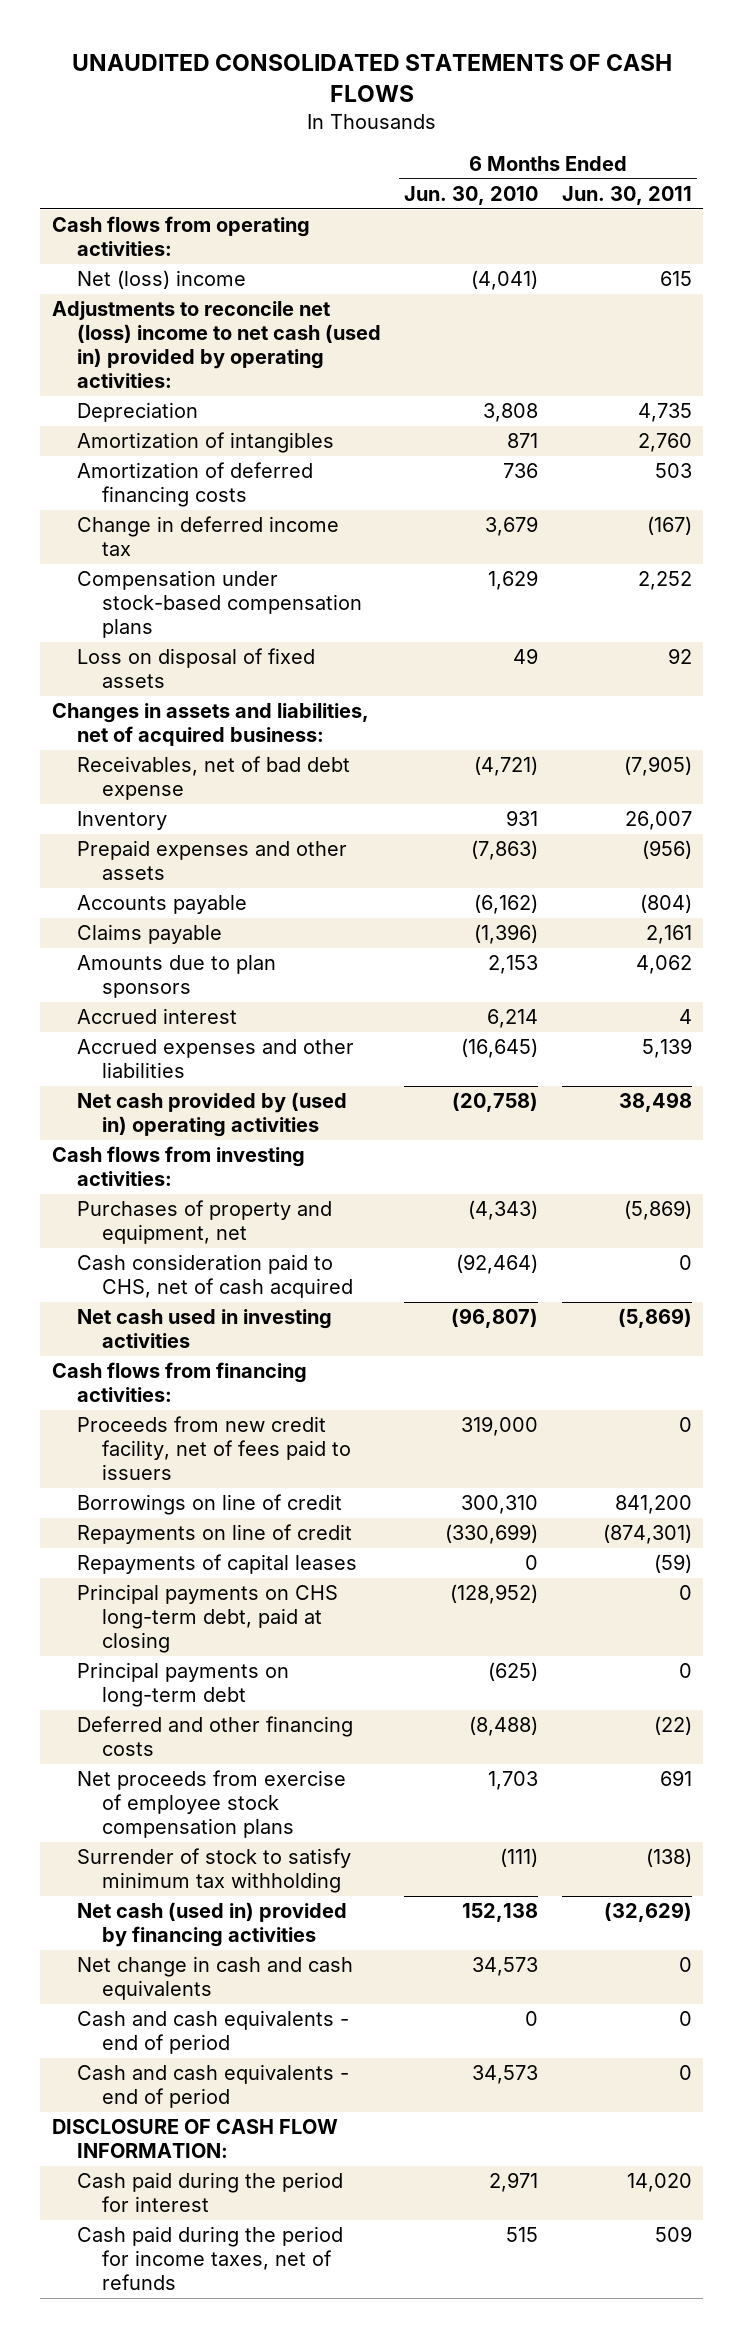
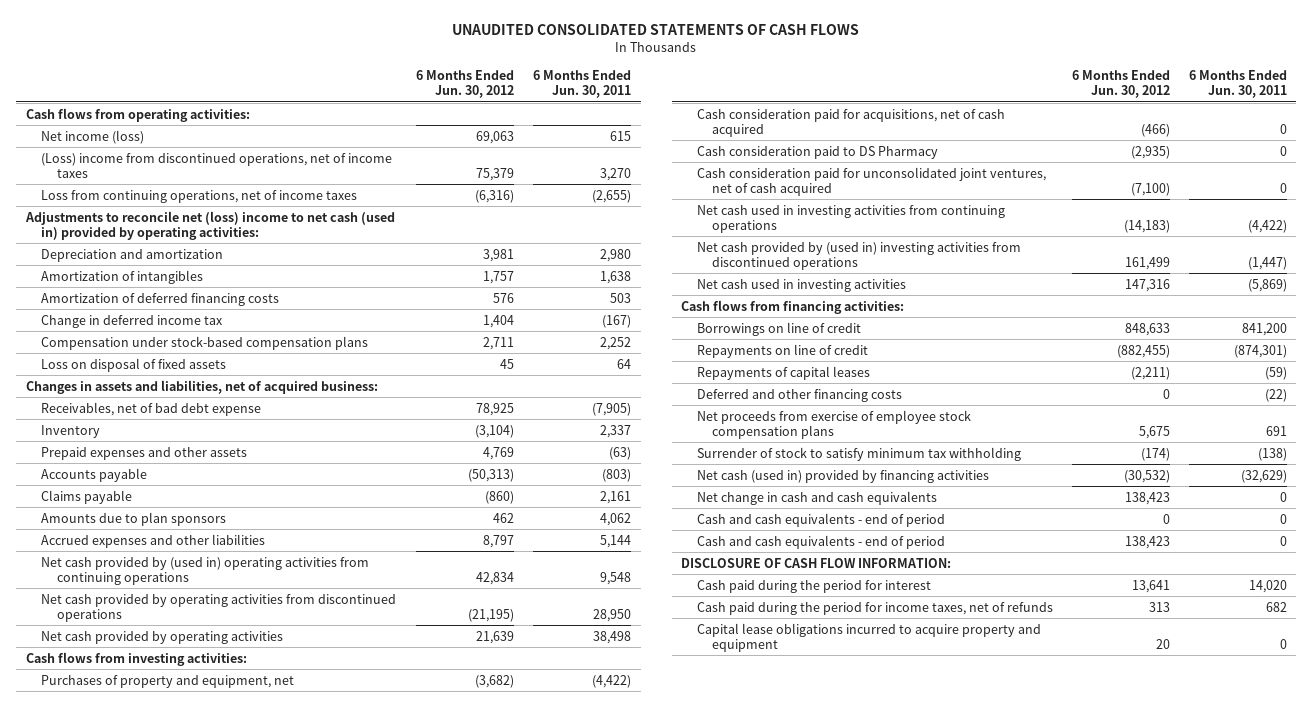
- | 6 Months Ended Jun. 30, 2010 | 6 Months Ended Jun. 30, 2011
+ | 6 Months Ended Jun. 30, 2012 | 6 Months Ended Jun. 30, 2011
- Net (loss) income | (4,041) | 615
+ Net income (loss) | 69,063 | 615
+ (Loss) income from discontinued operations, net of income taxes | 75,379 | 3,270
+ Loss from continuing operations, net of income taxes | (6,316) | (2,655)
- Depreciation | 3,808 | 4,735
- Amortization of intangibles | 871 | 2,760
+ Depreciation and amortization | 3,981 | 2,980
+ Amortization of intangibles | 1,757 | 1,638
- Loss on disposal of fixed assets | 49 | 92
+ Loss on disposal of fixed assets | 45 | 64
- Inventory | 931 | 26,007
- Prepaid expenses and other assets | (7,863) | (956)
- Accounts payable | (6,162) | (804)
+ Inventory | (3,104) | 2,337
+ Prepaid expenses and other assets | 4,769 | (63)
+ Accounts payable | (50,313) | (803)
- Accrued interest | 6,214 | 4
- Accrued expenses and other liabilities | (16,645) | 5,139
- Net cash provided by (used in) operating activities | (20,758) | 38,498
+ Accrued expenses and other liabilities | 8,797 | 5,144
+ Net cash provided by (used in) operating activities from continuing operations | 42,834 | 9,548
+ Net cash provided by operating activities from discontinued operations | (21,195) | 28,950
+ Net cash provided by operating activities | 21,639 | 38,498
- Purchases of property and equipment, net | (4,343) | (5,869)
- Cash consideration paid to CHS, net of cash acquired | (92,464) | 0
+ Purchases of property and equipment, net | (3,682) | (4,422)
+ Cash consideration paid for acquisitions, net of cash acquired | (466) | 0
+ Cash consideration paid to DS Pharmacy | (2,935) | 0
+ Cash consideration paid for unconsolidated joint ventures, net of cash acquired | (7,100) | 0
+ Net cash used in investing activities from continuing operations | (14,183) | (4,422)
+ Net cash provided by (used in) investing activities from discontinued operations | 161,499 | (1,447)
- Proceeds from new credit facility, net of fees paid to issuers | 319,000 | 0
- Principal payments on CHS long-term debt, paid at closing | (128,952) | 0
- Principal payments on long-term debt | (625) | 0
- Cash paid during the period for income taxes, net of refunds | 515 | 509
+ Cash paid during the period for income taxes, net of refunds | 313 | 682
+ Capital lease obligations incurred to acquire property and equipment | 20 | 0

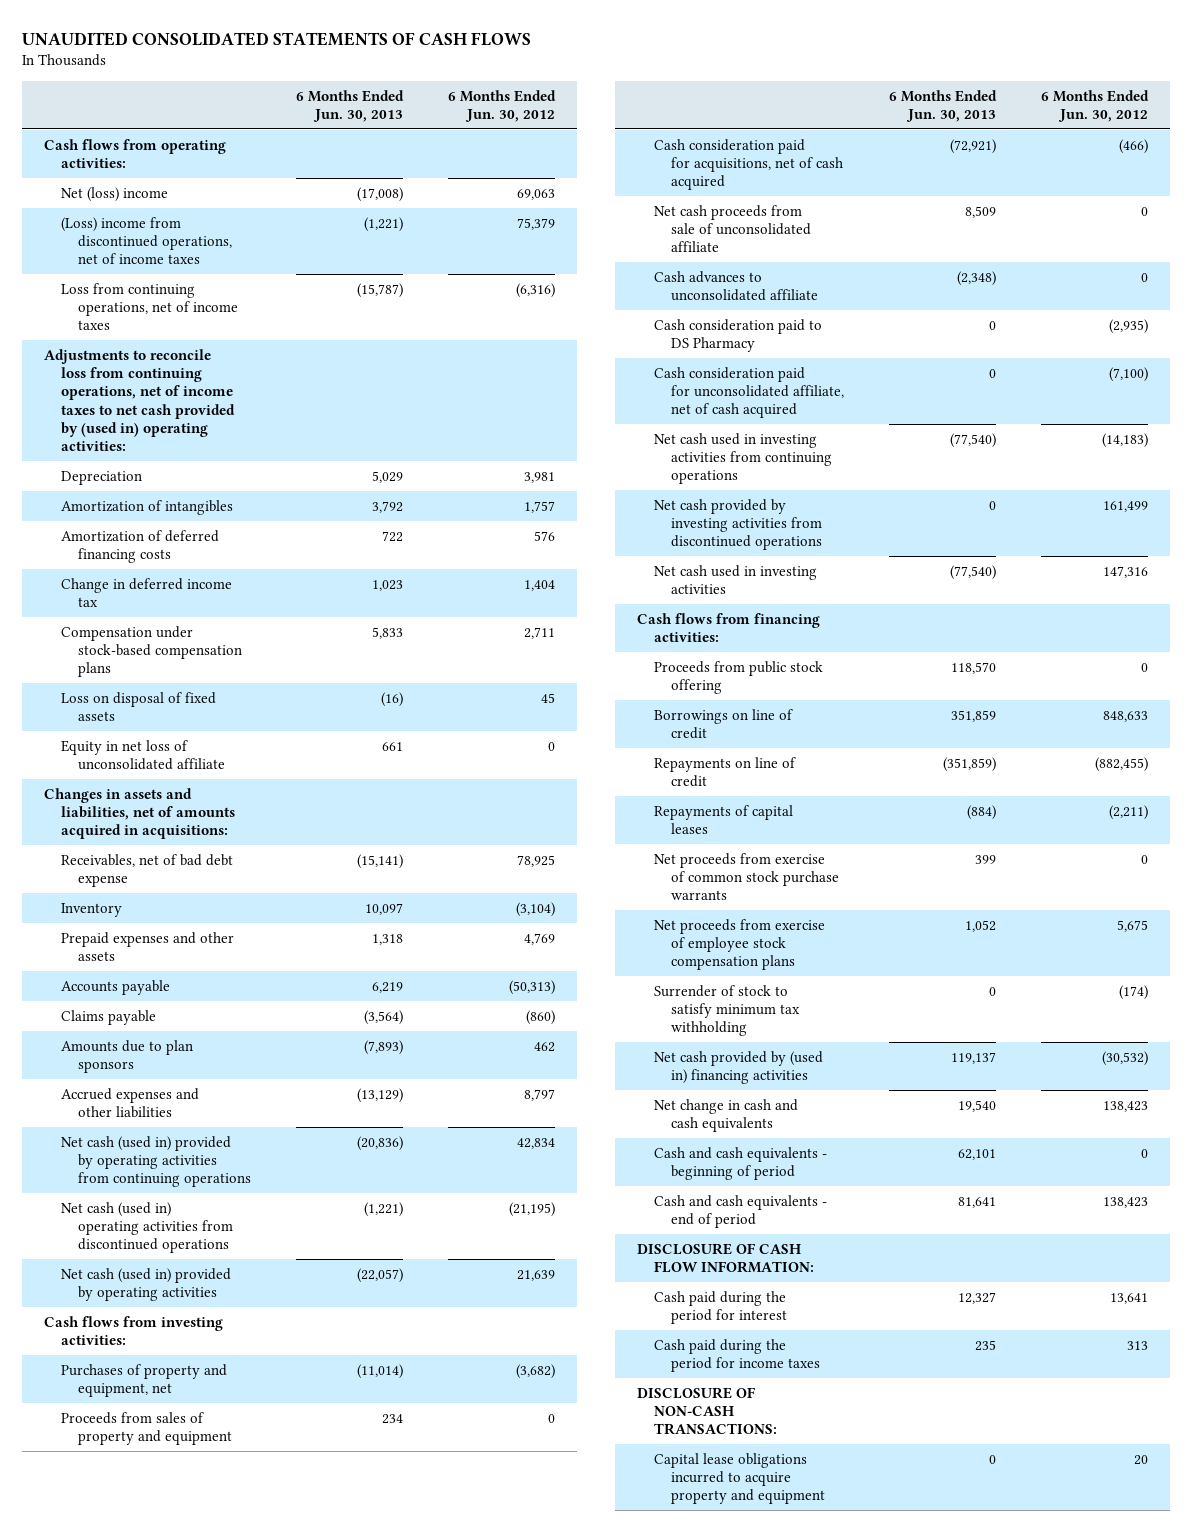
- | 6 Months Ended Jun. 30, 2012 | 6 Months Ended Jun. 30, 2011
+ | 6 Months Ended Jun. 30, 2013 | 6 Months Ended Jun. 30, 2012
- Net income (loss) | 69,063 | 615
+ Net (loss) income | (17,008) | 69,063
- Adjustments to reconcile net (loss) income to net cash (used in) provided by operating activities:
- Depreciation and amortization | 3,981 | 2,980
+ Adjustments to reconcile loss from continuing operations, net of income taxes to net cash provided by (used in) operating activities:
+ Depreciation | 5,029 | 3,981
- Changes in assets and liabilities, net of acquired business:
+ Equity in net loss of unconsolidated affiliate | 661 | 0
+ Changes in assets and liabilities, net of amounts acquired in acquisitions:
- Net cash provided by (used in) operating activities from continuing operations | 42,834 | 9,548
- Net cash provided by operating activities from discontinued operations | (21,195) | 28,950
- Net cash provided by operating activities | 21,639 | 38,498
+ Net cash (used in) provided by operating activities from continuing operations | (20,836) | 42,834
+ Net cash (used in) operating activities from discontinued operations | (1,221) | (21,195)
+ Net cash (used in) provided by operating activities | (22,057) | 21,639
+ Proceeds from sales of property and equipment | 234 | 0
+ Net cash proceeds from sale of unconsolidated affiliate | 8,509 | 0
+ Cash advances to unconsolidated affiliate | (2,348) | 0
- Cash consideration paid for unconsolidated joint ventures, net of cash acquired | (7,100) | 0
+ Cash consideration paid for unconsolidated affiliate, net of cash acquired | 0 | (7,100)
- Net cash provided by (used in) investing activities from discontinued operations | 161,499 | (1,447)
+ Net cash provided by investing activities from discontinued operations | 0 | 161,499
+ Proceeds from public stock offering | 118,570 | 0
- Deferred and other financing costs | 0 | (22)
+ Net proceeds from exercise of common stock purchase warrants | 399 | 0
- Net cash (used in) provided by financing activities | (30,532) | (32,629)
+ Net cash provided by (used in) financing activities | 119,137 | (30,532)
- Cash and cash equivalents - end of period | 0 | 0
+ Cash and cash equivalents - beginning of period | 62,101 | 0
- Cash paid during the period for income taxes, net of refunds | 313 | 682
+ Cash paid during the period for income taxes | 235 | 313
+ DISCLOSURE OF NON-CASH TRANSACTIONS:

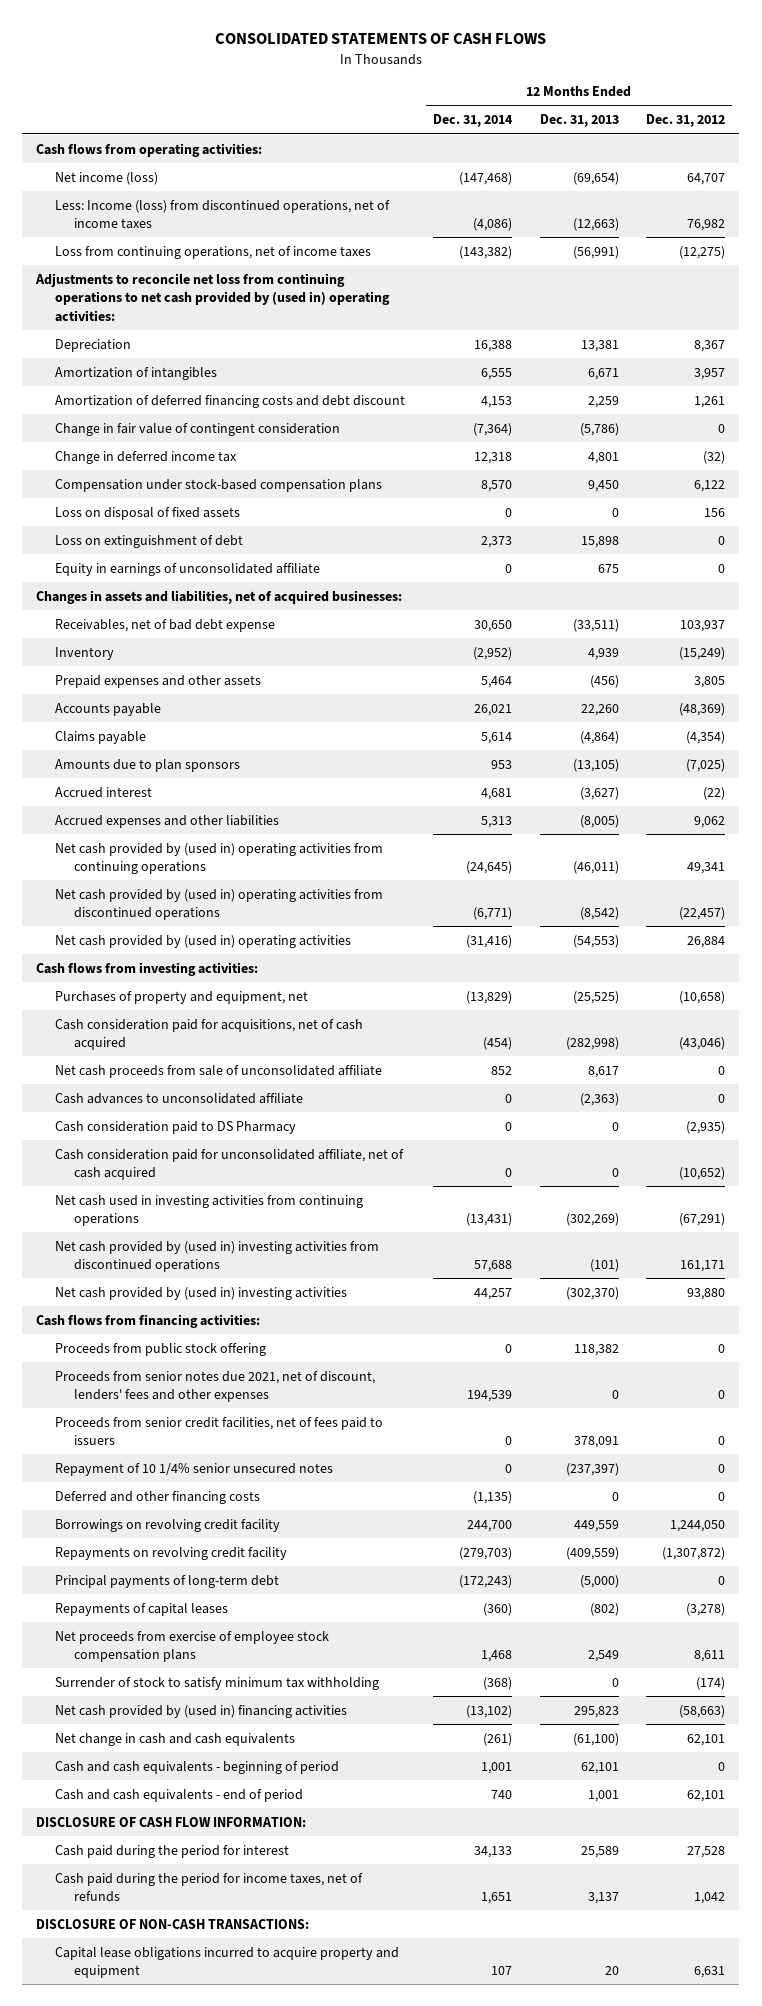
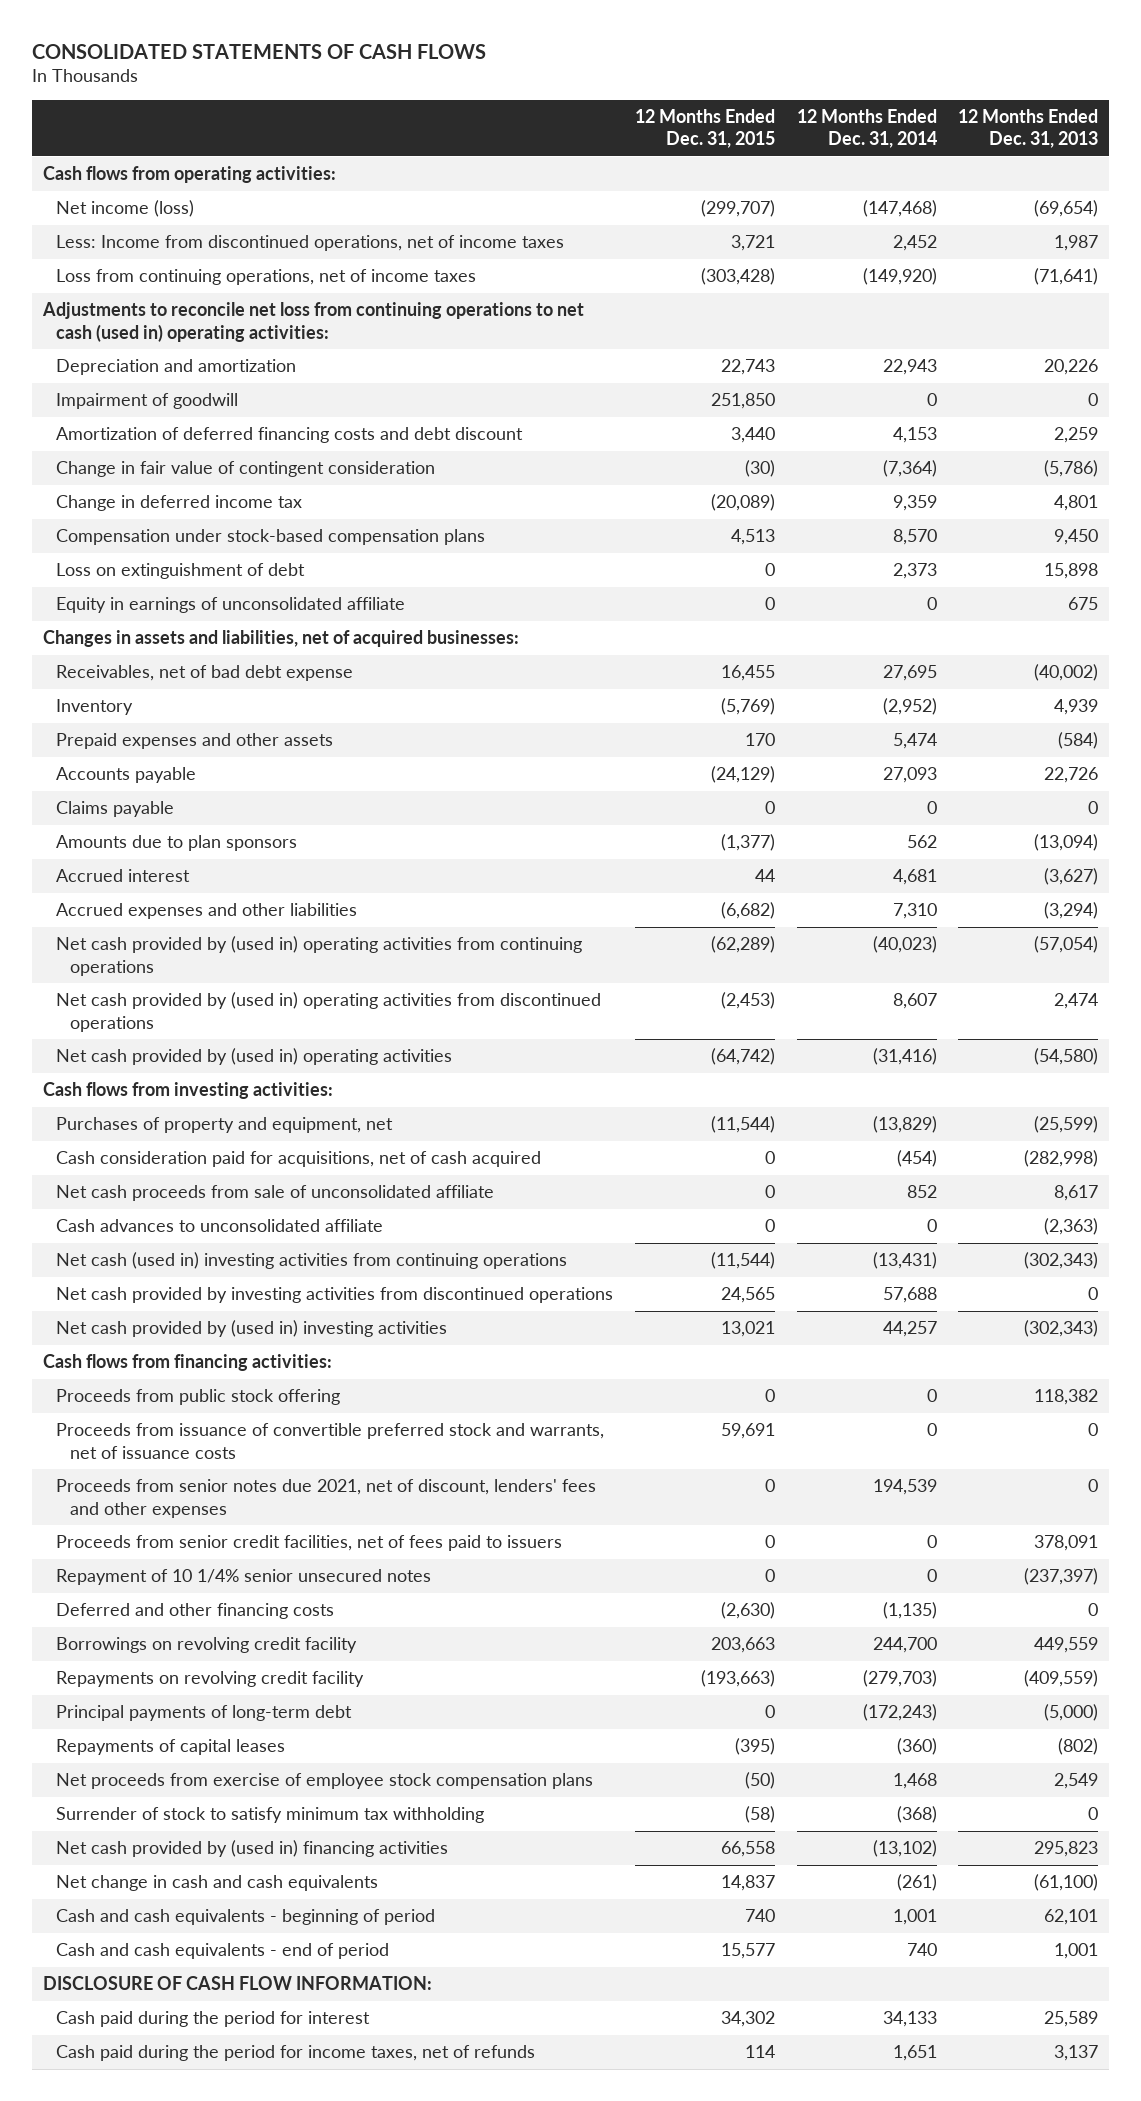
- | 12 Months Ended Dec. 31, 2014 | 12 Months Ended Dec. 31, 2013 | 12 Months Ended Dec. 31, 2012
+ | 12 Months Ended Dec. 31, 2015 | 12 Months Ended Dec. 31, 2014 | 12 Months Ended Dec. 31, 2013
- Less: Income (loss) from discontinued operations, net of income taxes | (4,086) | (12,663) | 76,982
- Loss from continuing operations, net of income taxes | (143,382) | (56,991) | (12,275)
- Adjustments to reconcile net loss from continuing operations to net cash provided by (used in) operating activities:
- Depreciation | 16,388 | 13,381 | 8,367
- Amortization of intangibles | 6,555 | 6,671 | 3,957
+ Less: Income from discontinued operations, net of income taxes | 3,721 | 2,452 | 1,987
+ Loss from continuing operations, net of income taxes | (303,428) | (149,920) | (71,641)
+ Adjustments to reconcile net loss from continuing operations to net cash (used in) operating activities:
+ Depreciation and amortization | 22,743 | 22,943 | 20,226
+ Impairment of goodwill | 251,850 | 0 | 0
- Change in deferred income tax | 12,318 | 4,801 | (32)
+ Change in deferred income tax | (20,089) | 9,359 | 4,801
- Loss on disposal of fixed assets | 0 | 0 | 156
- Receivables, net of bad debt expense | 30,650 | (33,511) | 103,937
+ Receivables, net of bad debt expense | 16,455 | 27,695 | (40,002)
- Prepaid expenses and other assets | 5,464 | (456) | 3,805
- Accounts payable | 26,021 | 22,260 | (48,369)
- Claims payable | 5,614 | (4,864) | (4,354)
- Amounts due to plan sponsors | 953 | (13,105) | (7,025)
+ Prepaid expenses and other assets | 170 | 5,474 | (584)
+ Accounts payable | (24,129) | 27,093 | 22,726
+ Claims payable | 0 | 0 | 0
+ Amounts due to plan sponsors | (1,377) | 562 | (13,094)
- Accrued expenses and other liabilities | 5,313 | (8,005) | 9,062
- Net cash provided by (used in) operating activities from continuing operations | (24,645) | (46,011) | 49,341
- Net cash provided by (used in) operating activities from discontinued operations | (6,771) | (8,542) | (22,457)
- Net cash provided by (used in) operating activities | (31,416) | (54,553) | 26,884
+ Accrued expenses and other liabilities | (6,682) | 7,310 | (3,294)
+ Net cash provided by (used in) operating activities from continuing operations | (62,289) | (40,023) | (57,054)
+ Net cash provided by (used in) operating activities from discontinued operations | (2,453) | 8,607 | 2,474
+ Net cash provided by (used in) operating activities | (64,742) | (31,416) | (54,580)
- Purchases of property and equipment, net | (13,829) | (25,525) | (10,658)
+ Purchases of property and equipment, net | (11,544) | (13,829) | (25,599)
- Cash consideration paid to DS Pharmacy | 0 | 0 | (2,935)
- Cash consideration paid for unconsolidated affiliate, net of cash acquired | 0 | 0 | (10,652)
- Net cash used in investing activities from continuing operations | (13,431) | (302,269) | (67,291)
- Net cash provided by (used in) investing activities from discontinued operations | 57,688 | (101) | 161,171
- Net cash provided by (used in) investing activities | 44,257 | (302,370) | 93,880
+ Net cash (used in) investing activities from continuing operations | (11,544) | (13,431) | (302,343)
+ Net cash provided by investing activities from discontinued operations | 24,565 | 57,688 | 0
+ Net cash provided by (used in) investing activities | 13,021 | 44,257 | (302,343)
+ Proceeds from issuance of convertible preferred stock and warrants, net of issuance costs | 59,691 | 0 | 0
- DISCLOSURE OF NON-CASH TRANSACTIONS:
- Capital lease obligations incurred to acquire property and equipment | 107 | 20 | 6,631

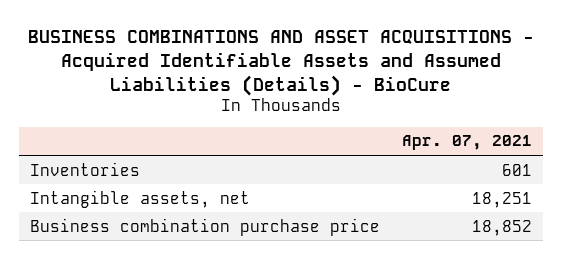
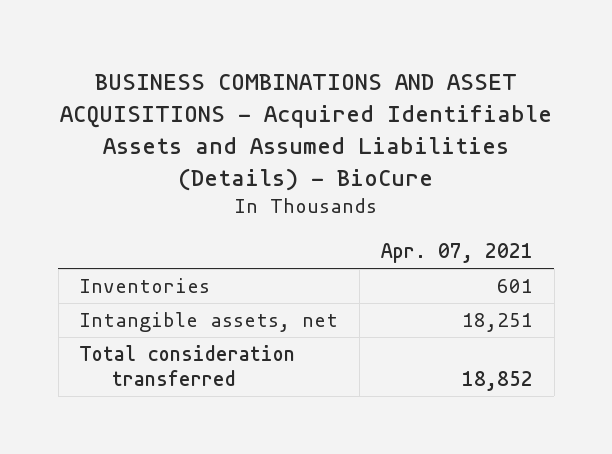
- Business combination purchase price | 18,852
+ Total consideration transferred | 18,852

